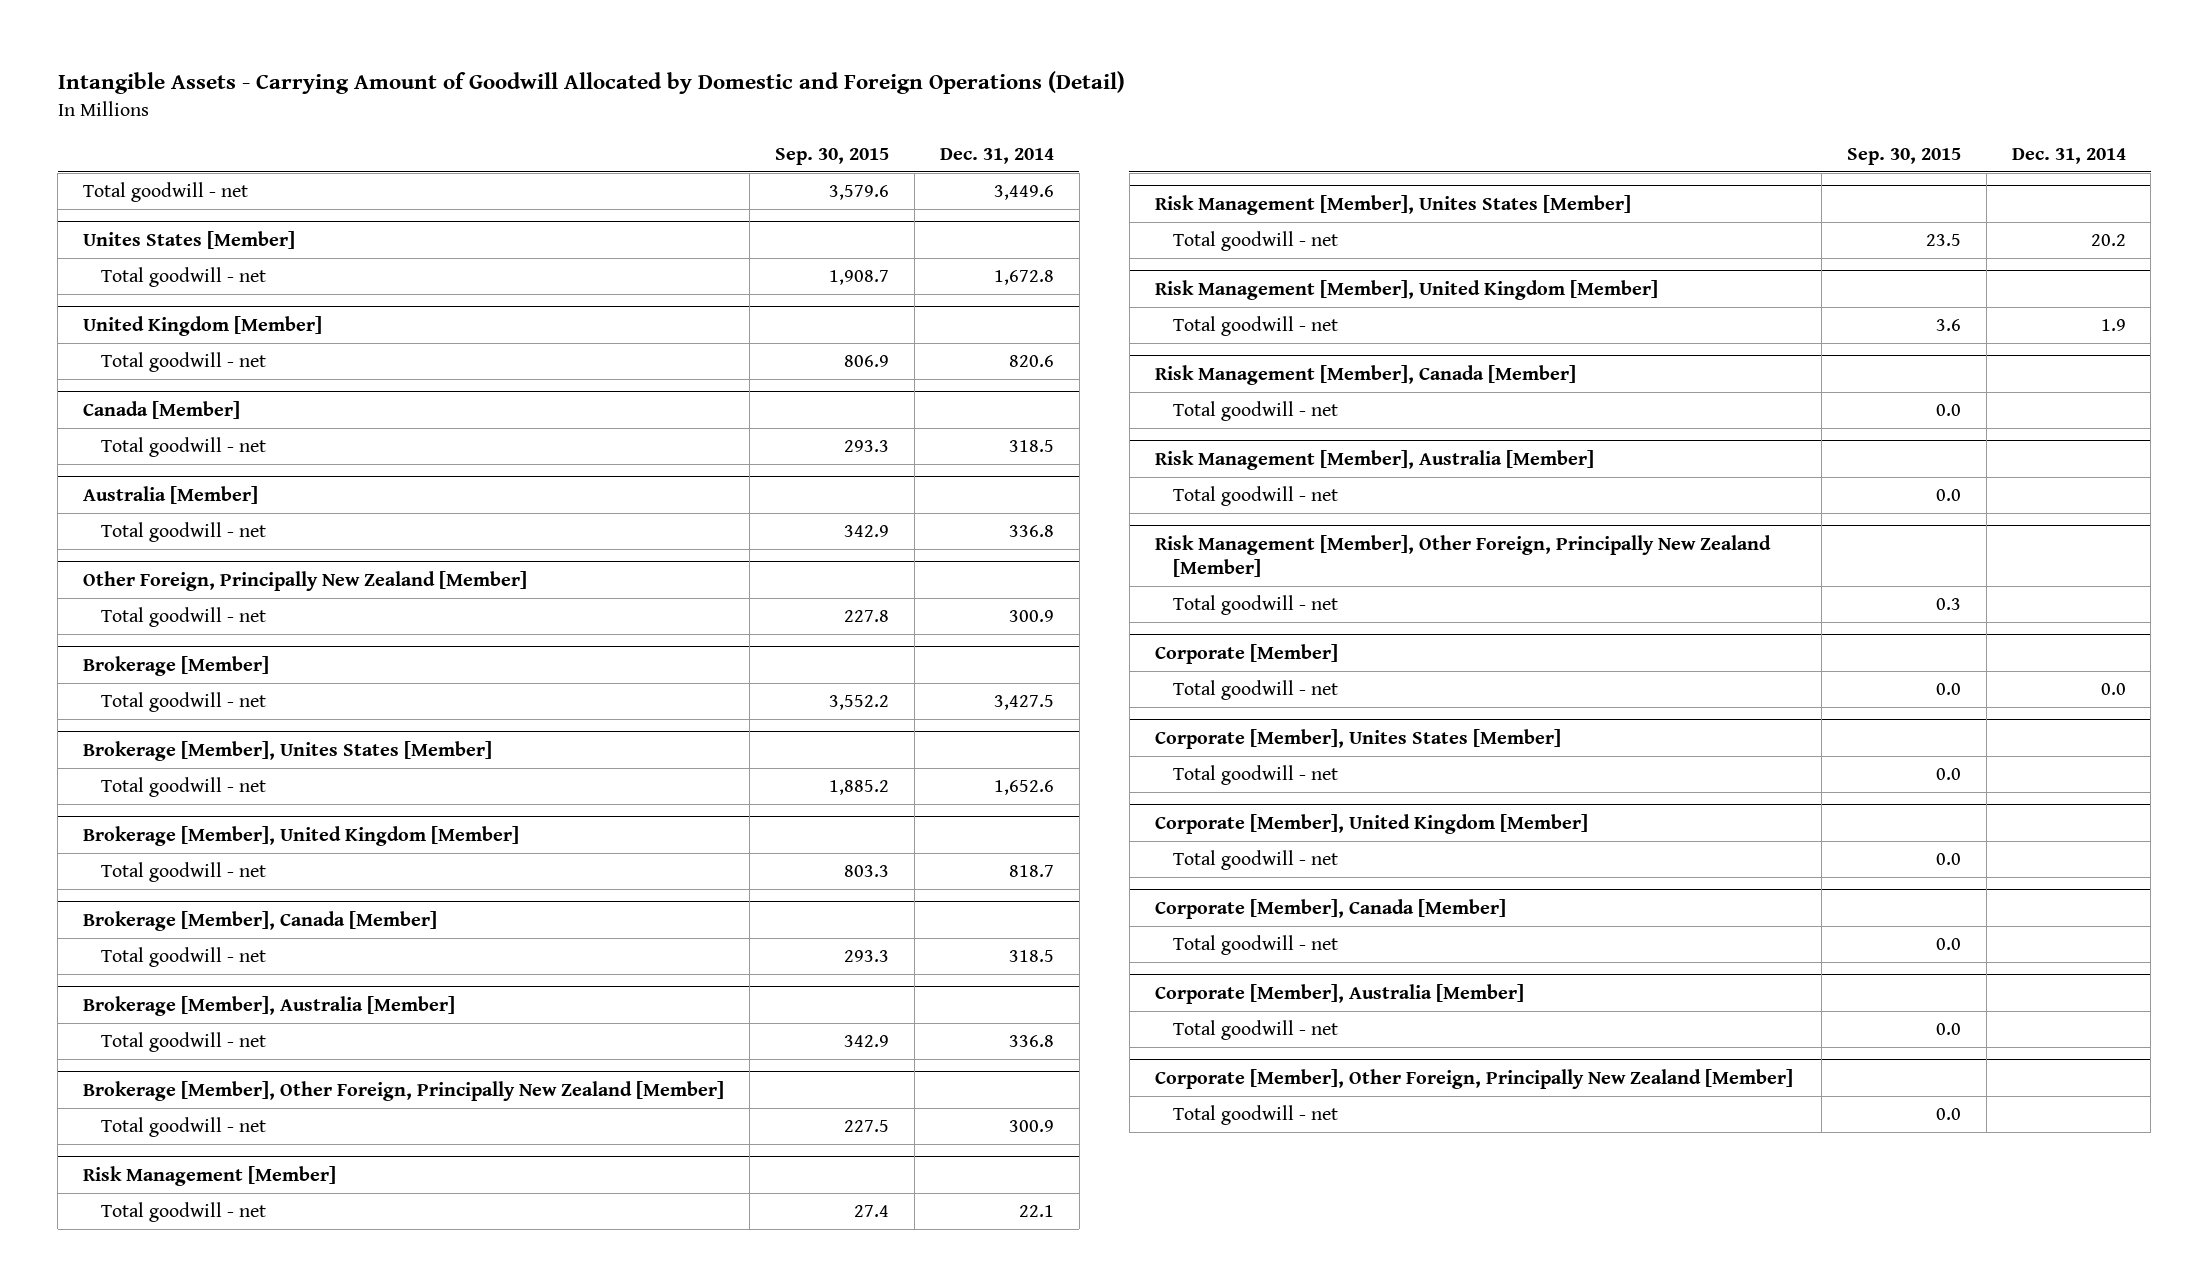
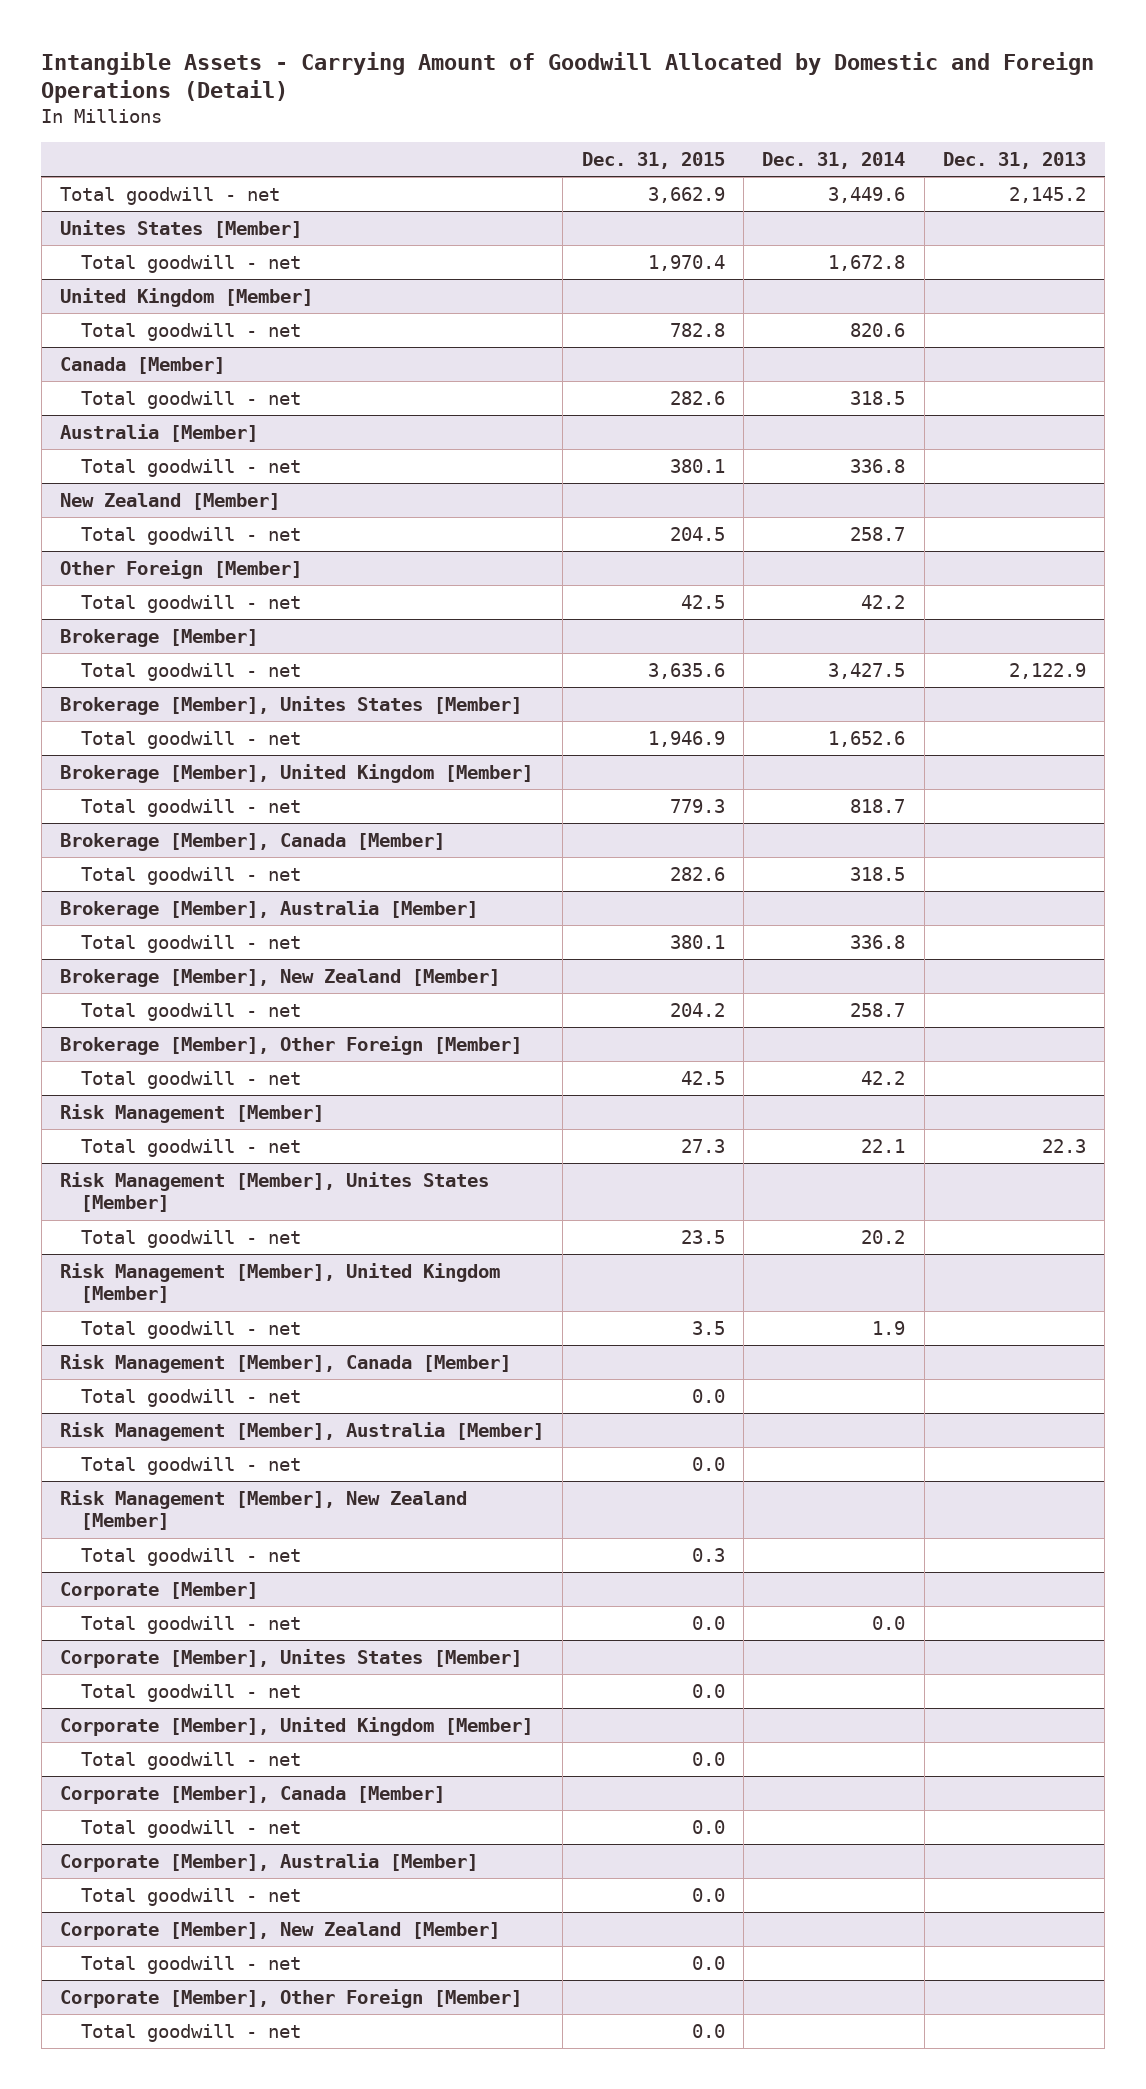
- | Sep. 30, 2015 | Dec. 31, 2014
+ | Dec. 31, 2015 | Dec. 31, 2014 | Dec. 31, 2013
- Other Foreign, Principally New Zealand [Member]
- Total goodwill - net | 227.8 | 300.9
+ New Zealand [Member]
+ Total goodwill - net | 204.5 | 258.7 |
+ Other Foreign [Member]
+ Total goodwill - net | 42.5 | 42.2 |
- Brokerage [Member], Other Foreign, Principally New Zealand [Member]
- Total goodwill - net | 227.5 | 300.9
+ Brokerage [Member], New Zealand [Member]
+ Total goodwill - net | 204.2 | 258.7 |
+ Brokerage [Member], Other Foreign [Member]
+ Total goodwill - net | 42.5 | 42.2 |
- Risk Management [Member], Other Foreign, Principally New Zealand [Member]
+ Risk Management [Member], New Zealand [Member]
- Corporate [Member], Other Foreign, Principally New Zealand [Member]
+ Corporate [Member], New Zealand [Member]
+ Corporate [Member], Other Foreign [Member]
+ Total goodwill - net | 0.0 | |

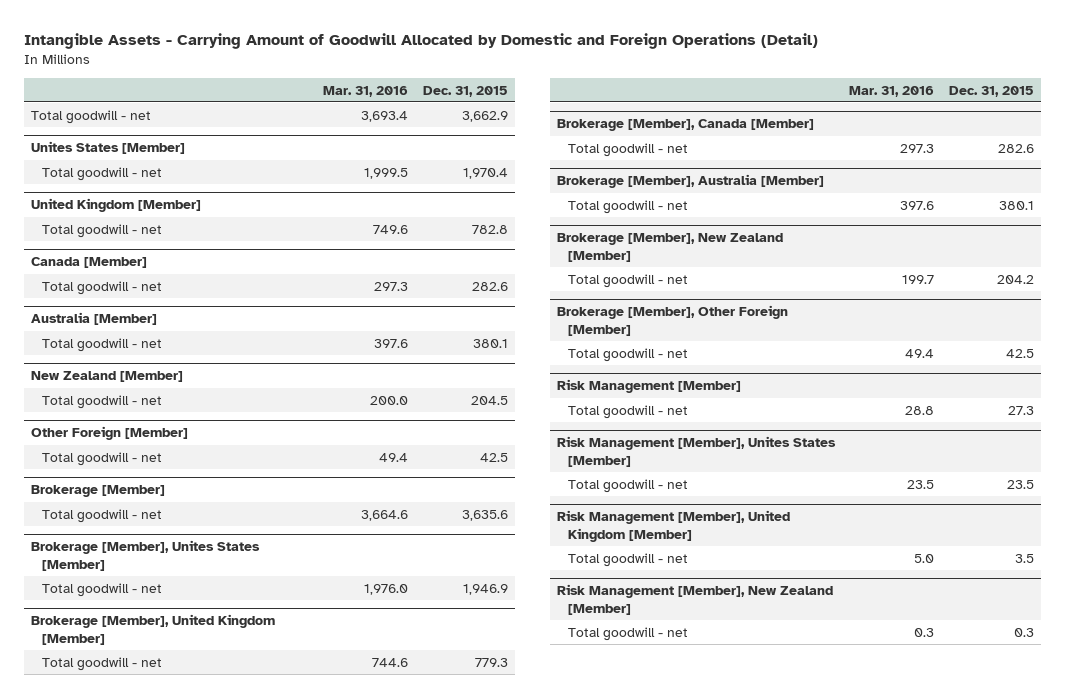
- | Dec. 31, 2015 | Dec. 31, 2014 | Dec. 31, 2013
+ | Mar. 31, 2016 | Dec. 31, 2015
- Risk Management [Member], Canada [Member]
- Total goodwill - net | 0.0 | |
- Risk Management [Member], Australia [Member]
- Total goodwill - net | 0.0 | |
- Corporate [Member]
- Total goodwill - net | 0.0 | 0.0 |
- Corporate [Member], Unites States [Member]
- Total goodwill - net | 0.0 | |
- Corporate [Member], United Kingdom [Member]
- Total goodwill - net | 0.0 | |
- Corporate [Member], Canada [Member]
- Total goodwill - net | 0.0 | |
- Corporate [Member], Australia [Member]
- Total goodwill - net | 0.0 | |
- Corporate [Member], New Zealand [Member]
- Total goodwill - net | 0.0 | |
- Corporate [Member], Other Foreign [Member]
- Total goodwill - net | 0.0 | |

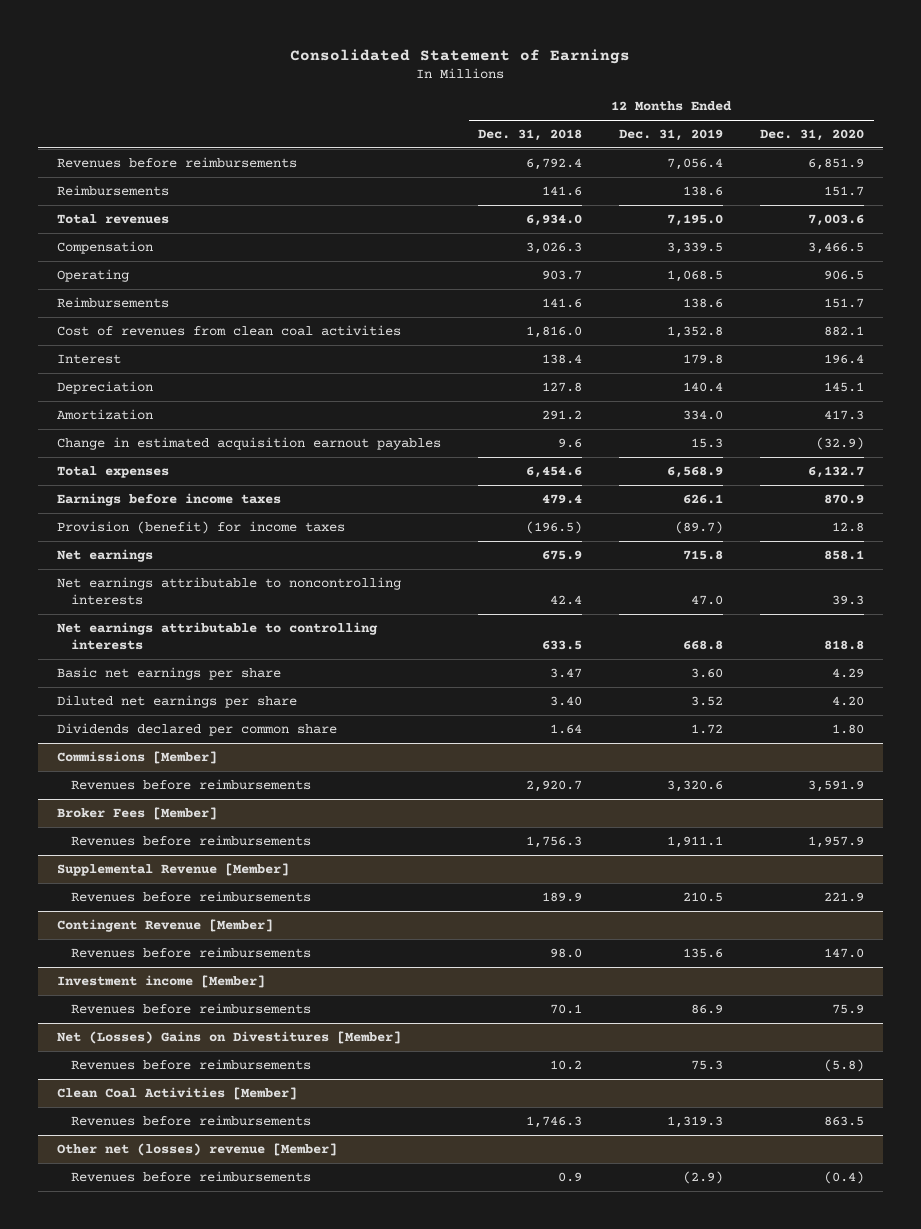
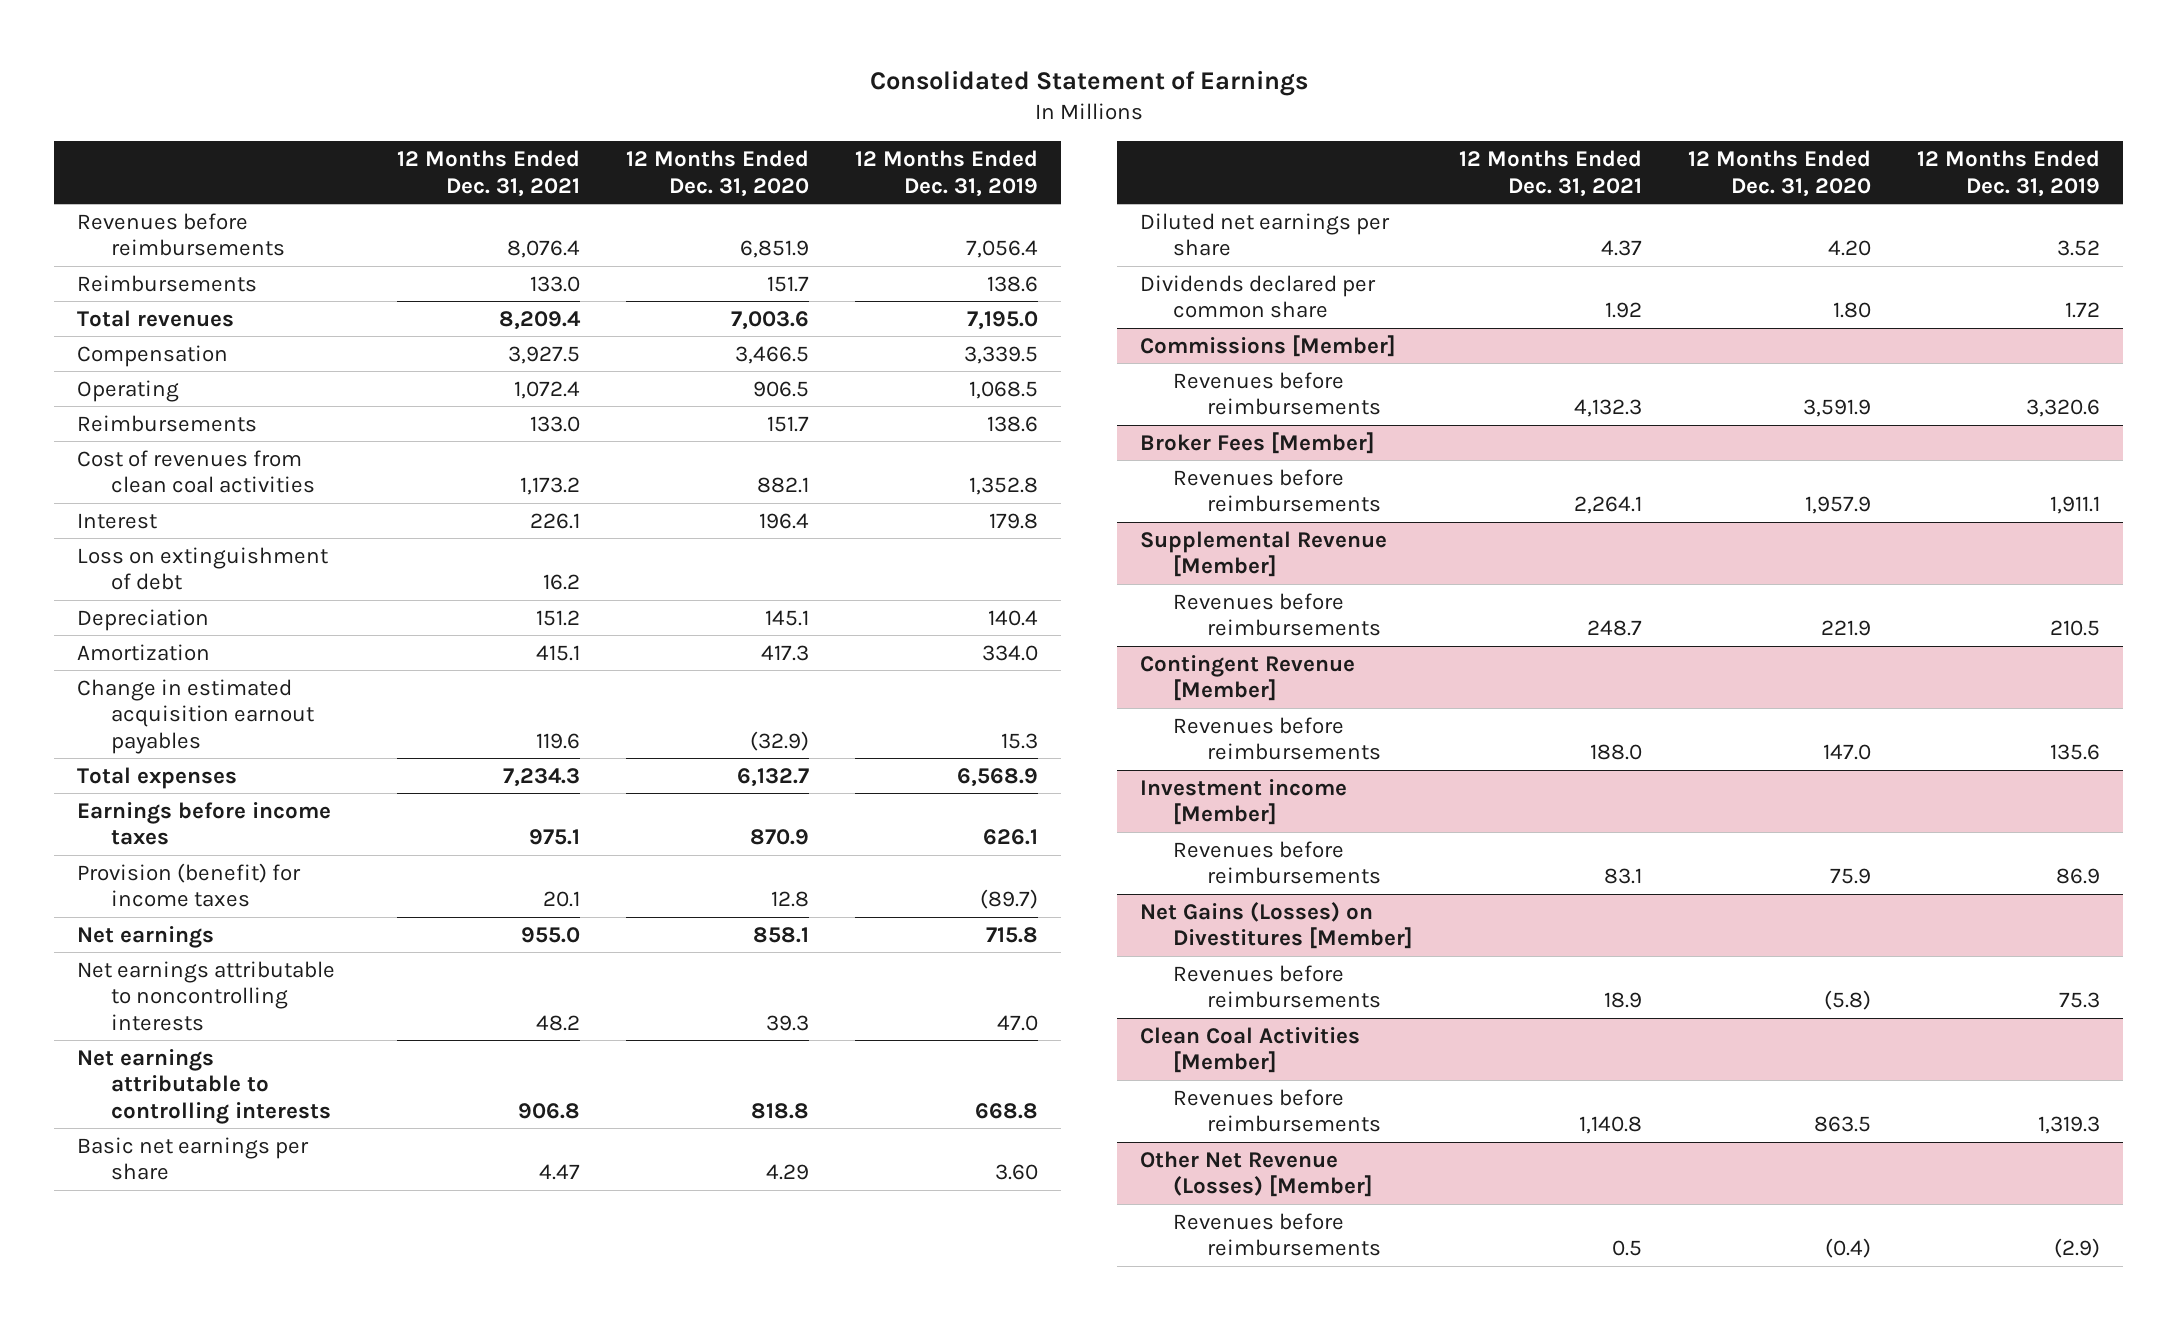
- | 12 Months Ended Dec. 31, 2018 | 12 Months Ended Dec. 31, 2019 | 12 Months Ended Dec. 31, 2020
+ | 12 Months Ended Dec. 31, 2021 | 12 Months Ended Dec. 31, 2020 | 12 Months Ended Dec. 31, 2019
+ Loss on extinguishment of debt | 16.2 | |
- Net (Losses) Gains on Divestitures [Member]
+ Net Gains (Losses) on Divestitures [Member]
- Other net (losses) revenue [Member]
+ Other Net Revenue (Losses) [Member]

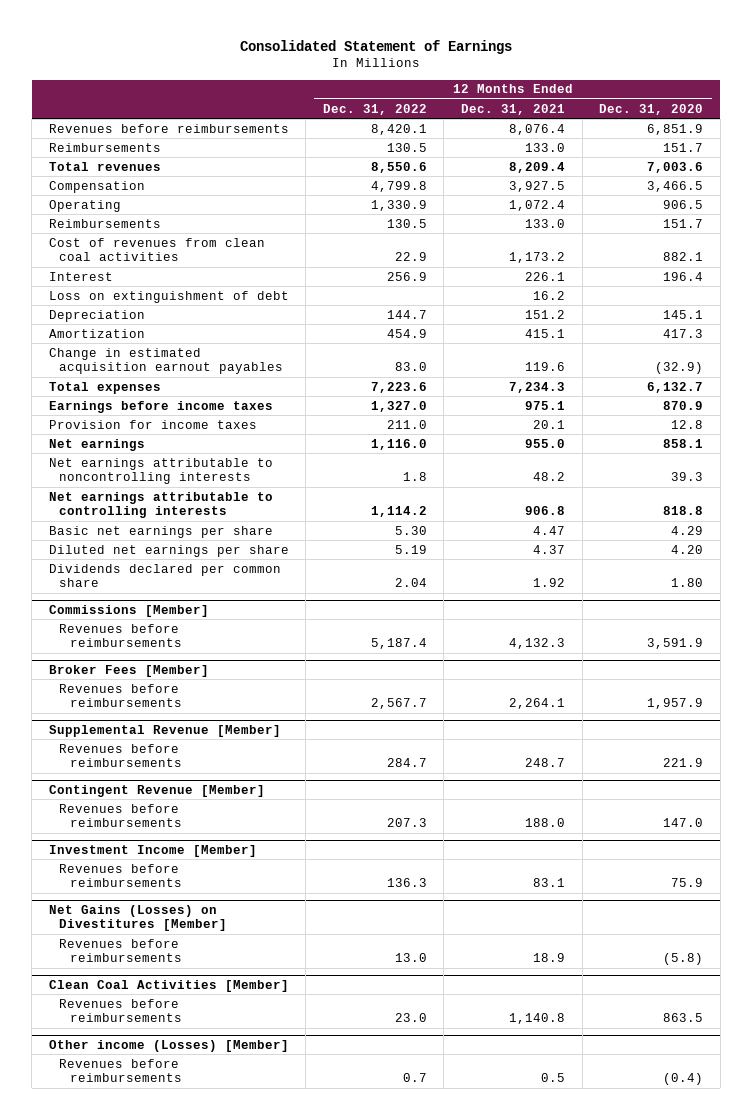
- | 12 Months Ended Dec. 31, 2021 | 12 Months Ended Dec. 31, 2020 | 12 Months Ended Dec. 31, 2019
+ | 12 Months Ended Dec. 31, 2022 | 12 Months Ended Dec. 31, 2021 | 12 Months Ended Dec. 31, 2020
- Provision (benefit) for income taxes | 20.1 | 12.8 | (89.7)
+ Provision for income taxes | 211.0 | 20.1 | 12.8
- Investment income [Member]
+ Investment Income [Member]
- Other Net Revenue (Losses) [Member]
+ Other income (Losses) [Member]

